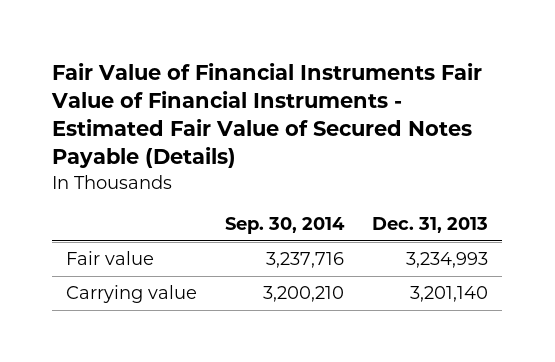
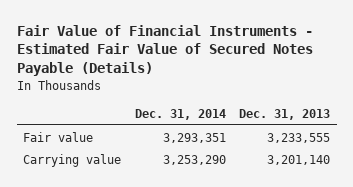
- Fair Value of Financial Instruments Fair Value of Financial Instruments - Estimated Fair Value of Secured Notes Payable (Details)
+ Fair Value of Financial Instruments - Estimated Fair Value of Secured Notes Payable (Details)
- | Sep. 30, 2014 | Dec. 31, 2013
+ | Dec. 31, 2014 | Dec. 31, 2013
- Fair value | 3,237,716 | 3,234,993
+ Fair value | 3,293,351 | 3,233,555

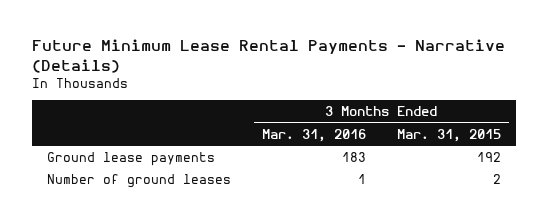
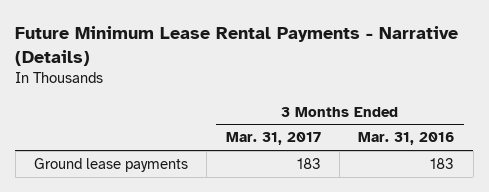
- | 3 Months Ended Mar. 31, 2016 | 3 Months Ended Mar. 31, 2015
+ | 3 Months Ended Mar. 31, 2017 | 3 Months Ended Mar. 31, 2016
- Number of ground leases | 1 | 2

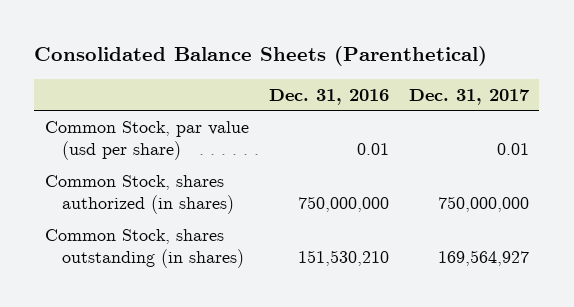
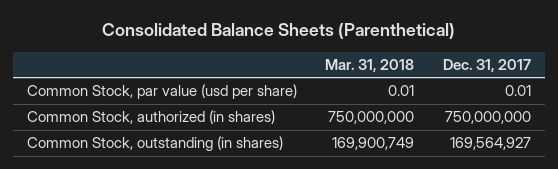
- | Dec. 31, 2016 | Dec. 31, 2017
+ | Mar. 31, 2018 | Dec. 31, 2017
- Common Stock, shares authorized (in shares) | 750,000,000 | 750,000,000
- Common Stock, shares outstanding (in shares) | 151,530,210 | 169,564,927
+ Common Stock, authorized (in shares) | 750,000,000 | 750,000,000
+ Common Stock, outstanding (in shares) | 169,900,749 | 169,564,927

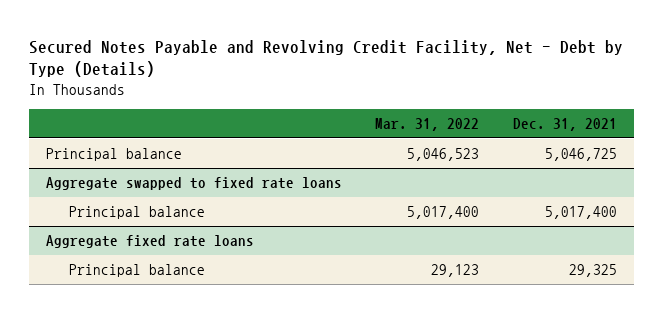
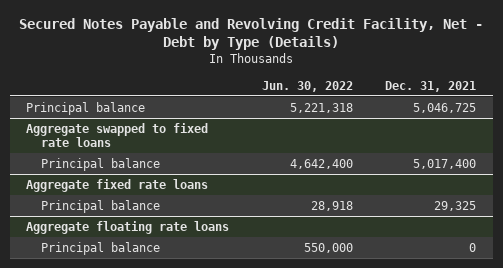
- | Mar. 31, 2022 | Dec. 31, 2021
+ | Jun. 30, 2022 | Dec. 31, 2021
+ Aggregate floating rate loans
+ Principal balance | 550,000 | 0

